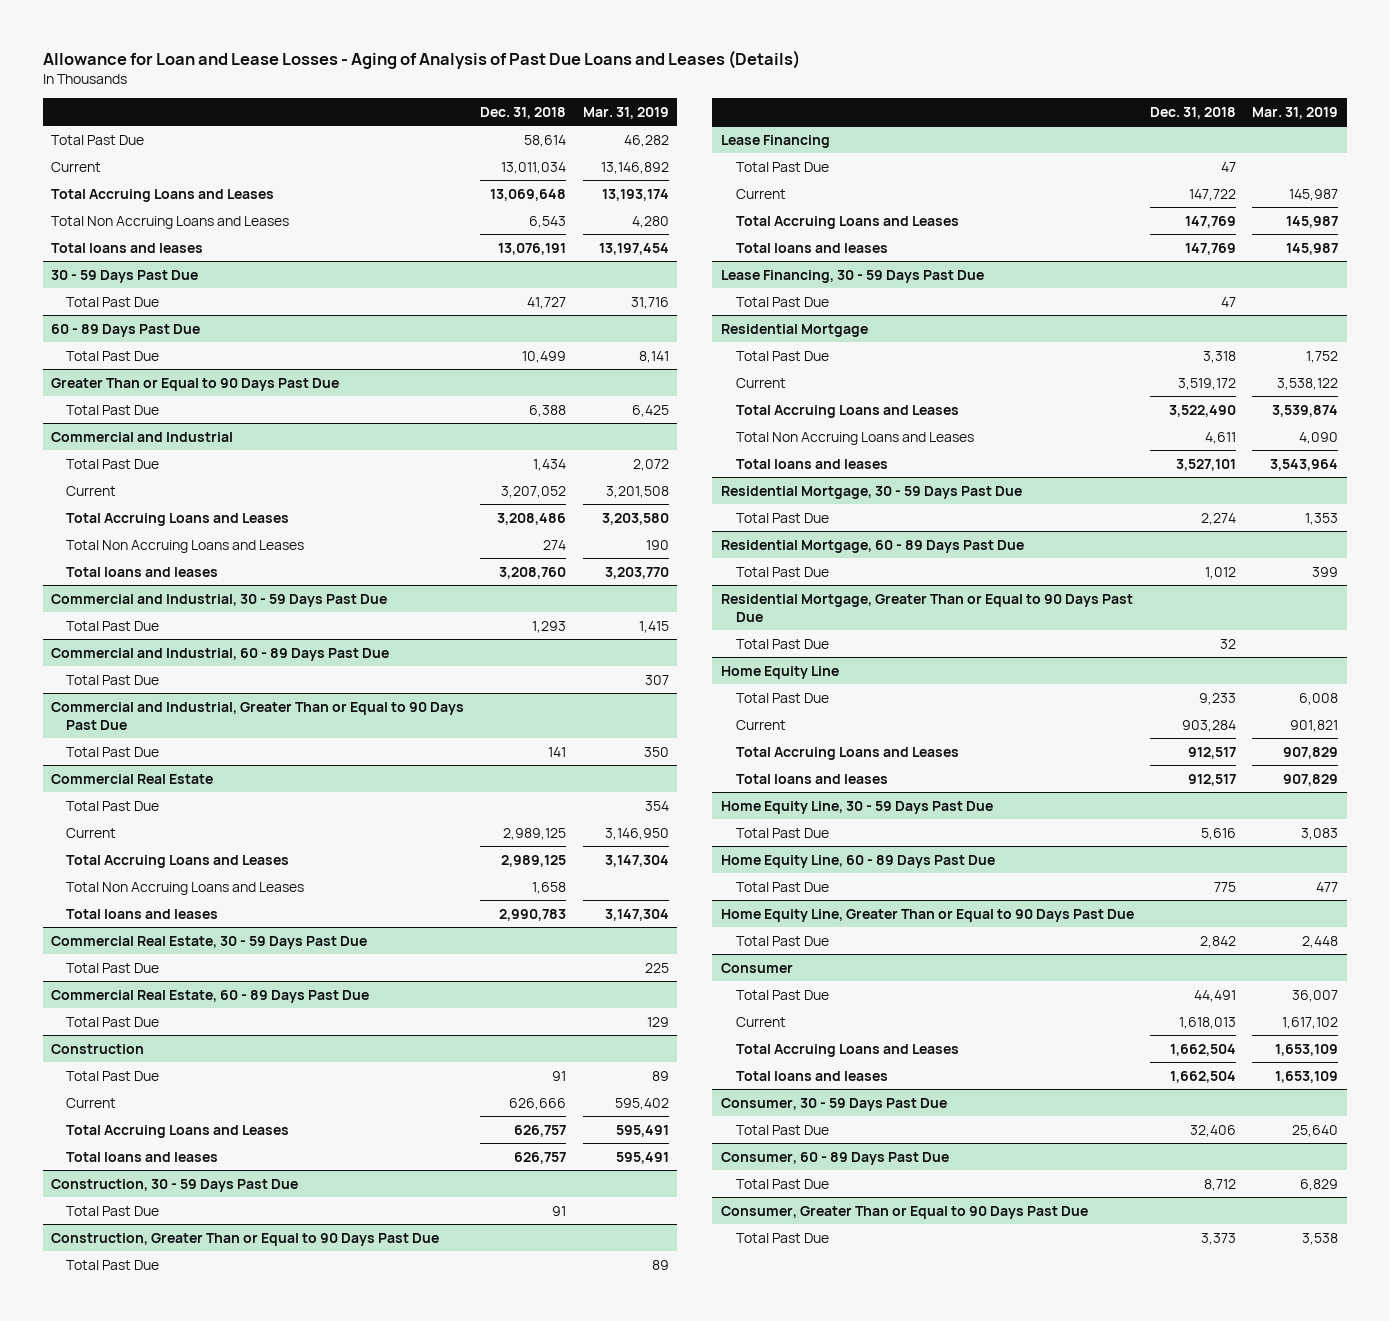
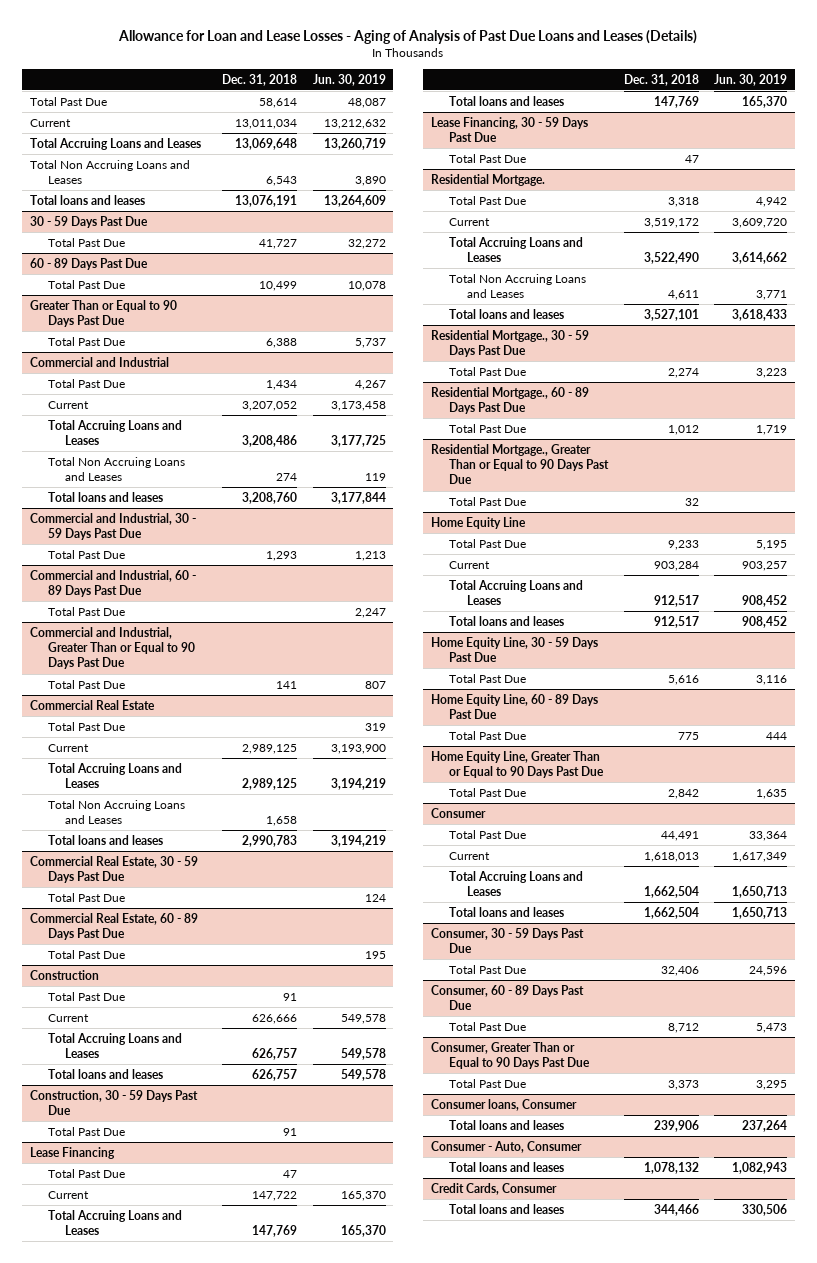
- | Dec. 31, 2018 | Mar. 31, 2019
+ | Dec. 31, 2018 | Jun. 30, 2019
- Construction, Greater Than or Equal to 90 Days Past Due
- Total Past Due | | 89
- Residential Mortgage
+ Residential Mortgage.
- Residential Mortgage, 30 - 59 Days Past Due
+ Residential Mortgage., 30 - 59 Days Past Due
- Residential Mortgage, 60 - 89 Days Past Due
+ Residential Mortgage., 60 - 89 Days Past Due
- Residential Mortgage, Greater Than or Equal to 90 Days Past Due
+ Residential Mortgage., Greater Than or Equal to 90 Days Past Due
+ Consumer loans, Consumer
+ Total loans and leases | 239,906 | 237,264
+ Consumer - Auto, Consumer
+ Total loans and leases | 1,078,132 | 1,082,943
+ Credit Cards, Consumer
+ Total loans and leases | 344,466 | 330,506

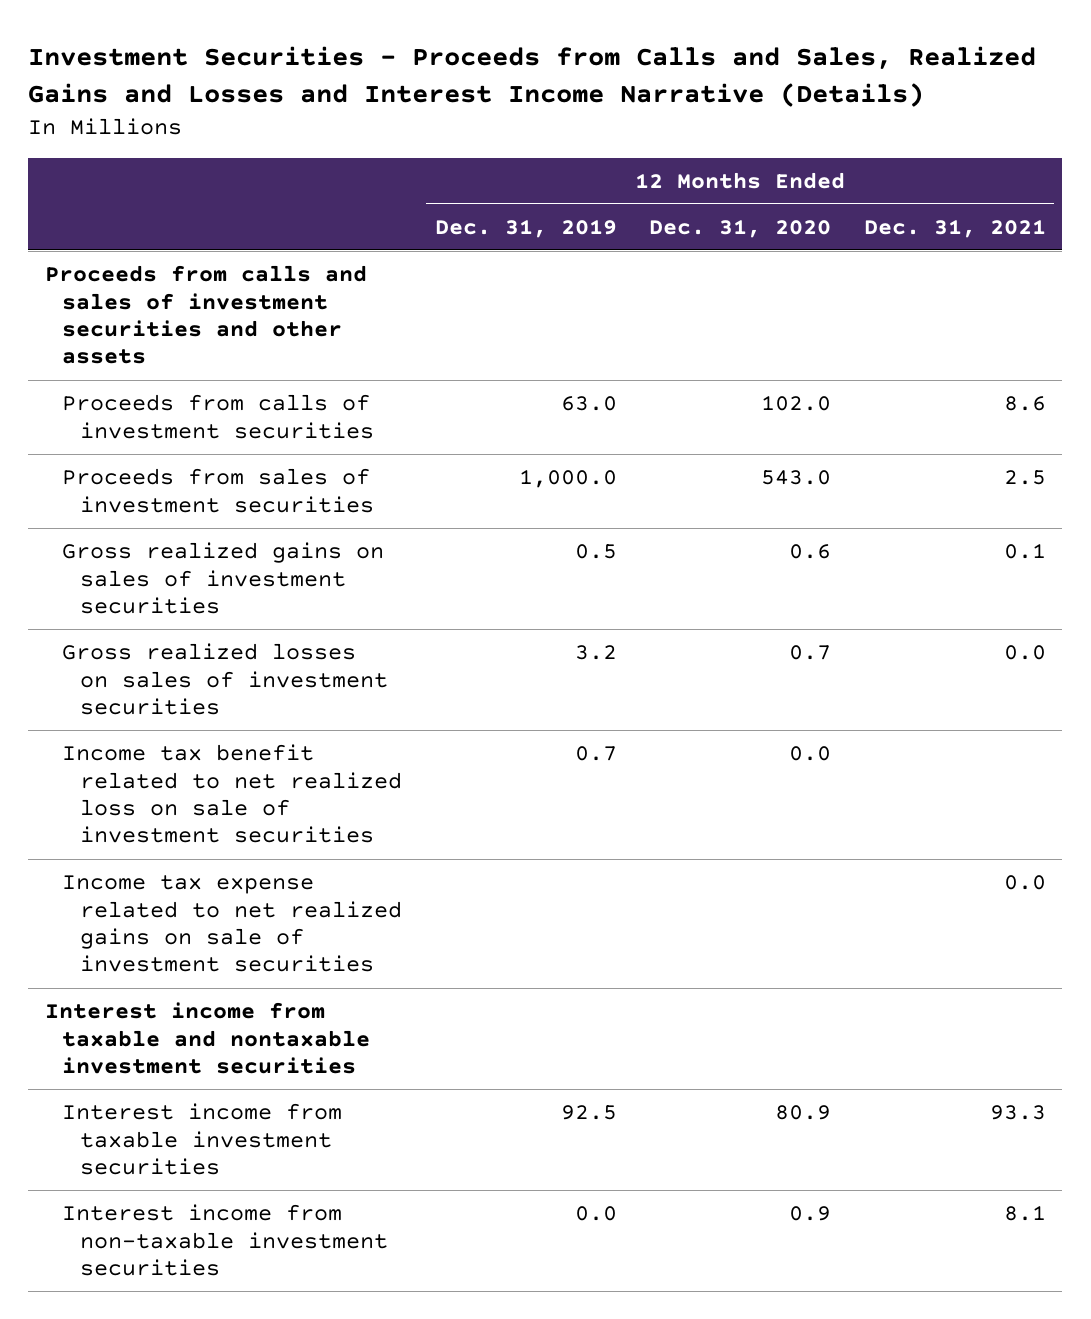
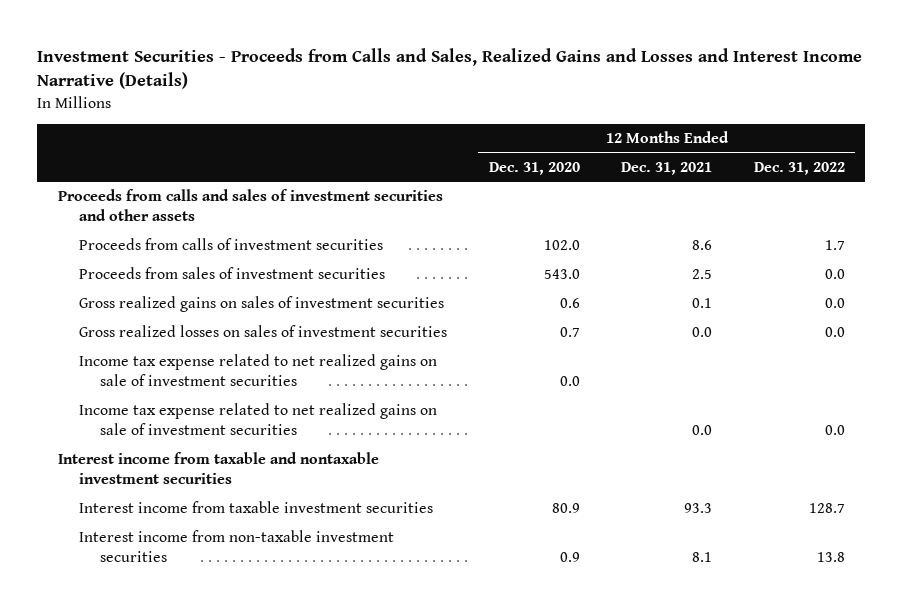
- | 12 Months Ended Dec. 31, 2019 | 12 Months Ended Dec. 31, 2020 | 12 Months Ended Dec. 31, 2021
+ | 12 Months Ended Dec. 31, 2020 | 12 Months Ended Dec. 31, 2021 | 12 Months Ended Dec. 31, 2022
- Income tax benefit related to net realized loss on sale of investment securities | 0.7 | 0.0 |
+ Income tax expense related to net realized gains on sale of investment securities | 0.0 | |

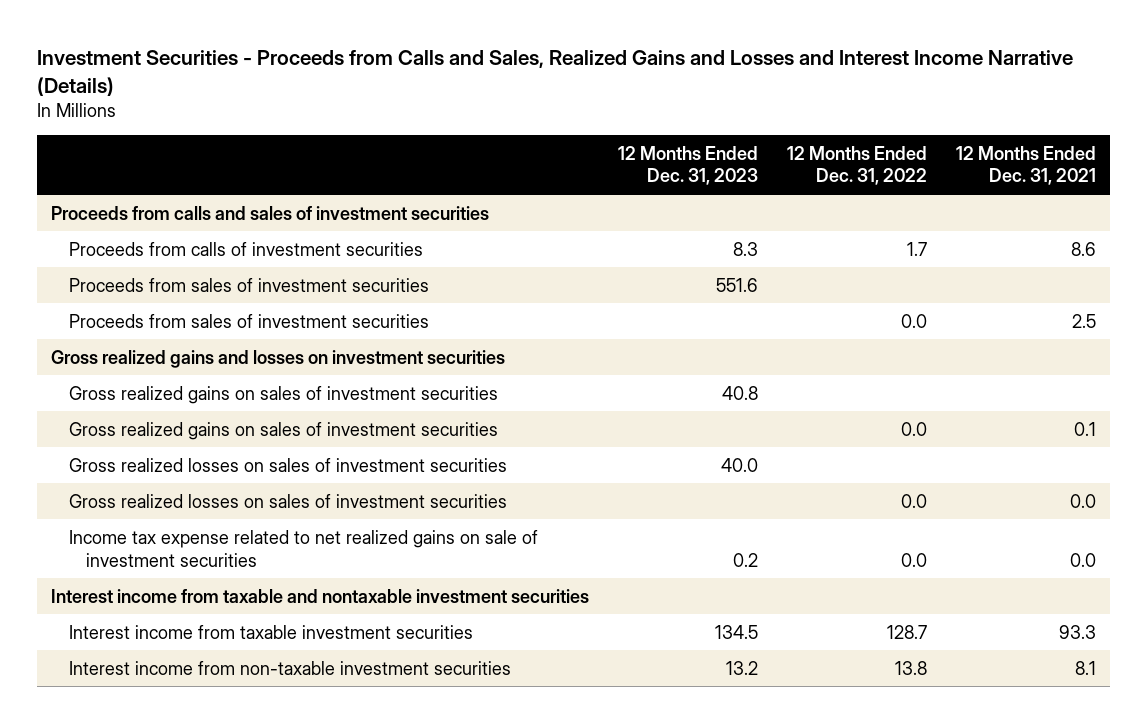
- | 12 Months Ended Dec. 31, 2020 | 12 Months Ended Dec. 31, 2021 | 12 Months Ended Dec. 31, 2022
+ | 12 Months Ended Dec. 31, 2023 | 12 Months Ended Dec. 31, 2022 | 12 Months Ended Dec. 31, 2021
- Proceeds from calls and sales of investment securities and other assets
+ Proceeds from calls and sales of investment securities
+ Proceeds from sales of investment securities | 551.6 | |
+ Gross realized gains and losses on investment securities
+ Gross realized gains on sales of investment securities | 40.8 | |
+ Gross realized losses on sales of investment securities | 40.0 | |
- Income tax expense related to net realized gains on sale of investment securities | 0.0 | |

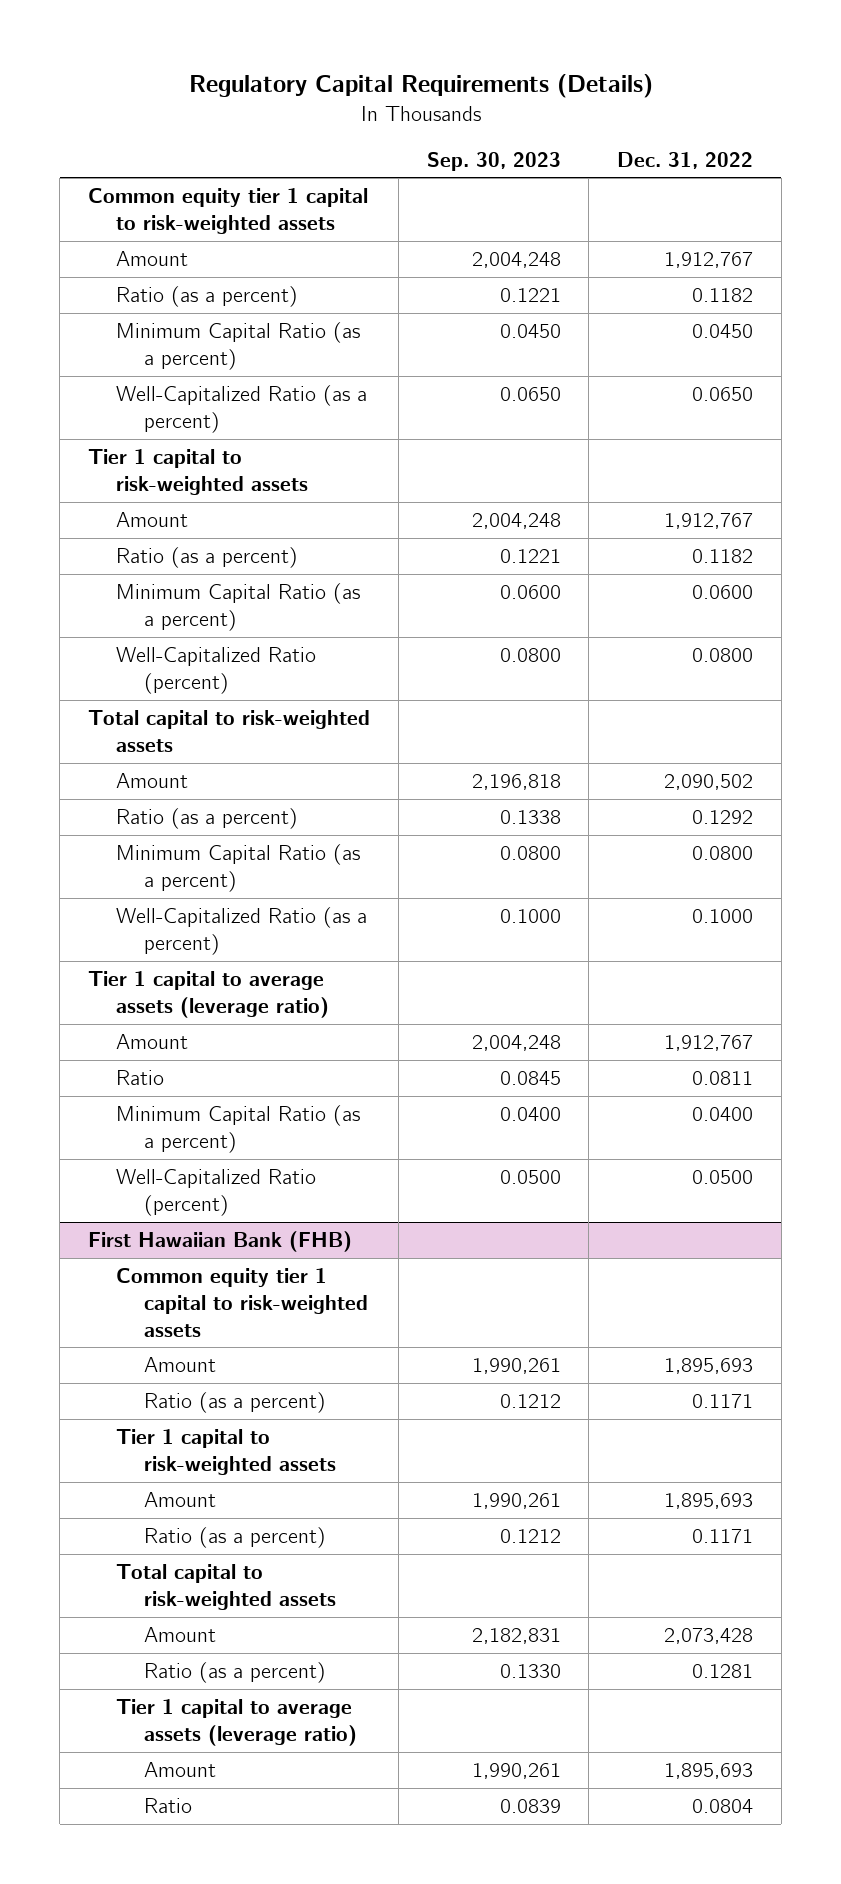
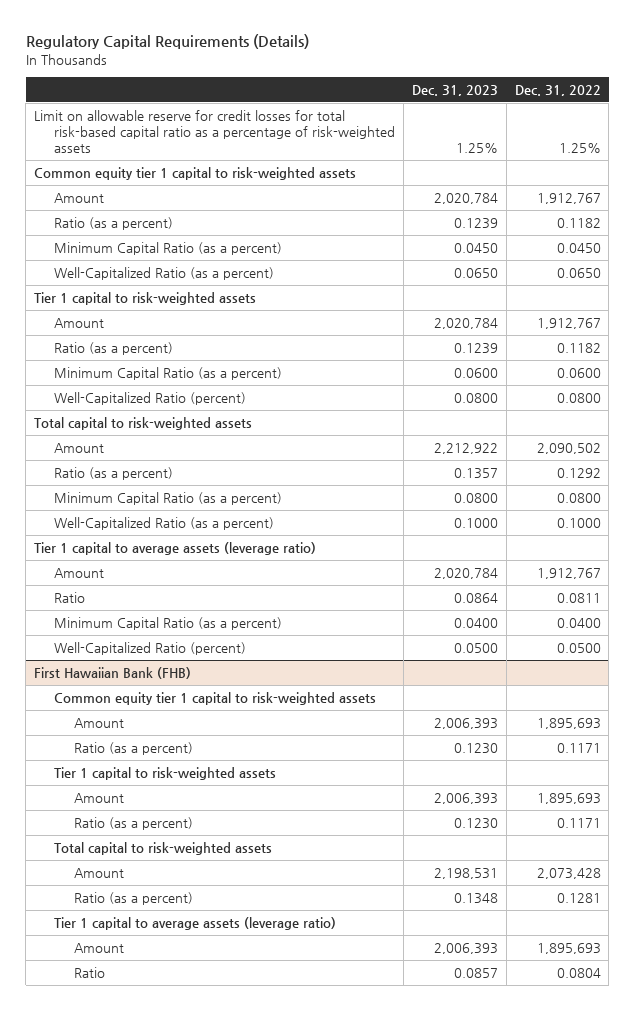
- | Sep. 30, 2023 | Dec. 31, 2022
+ | Dec. 31, 2023 | Dec. 31, 2022
+ Limit on allowable reserve for credit losses for total risk-based capital ratio as a percentage of risk-weighted assets | 1.25% | 1.25%

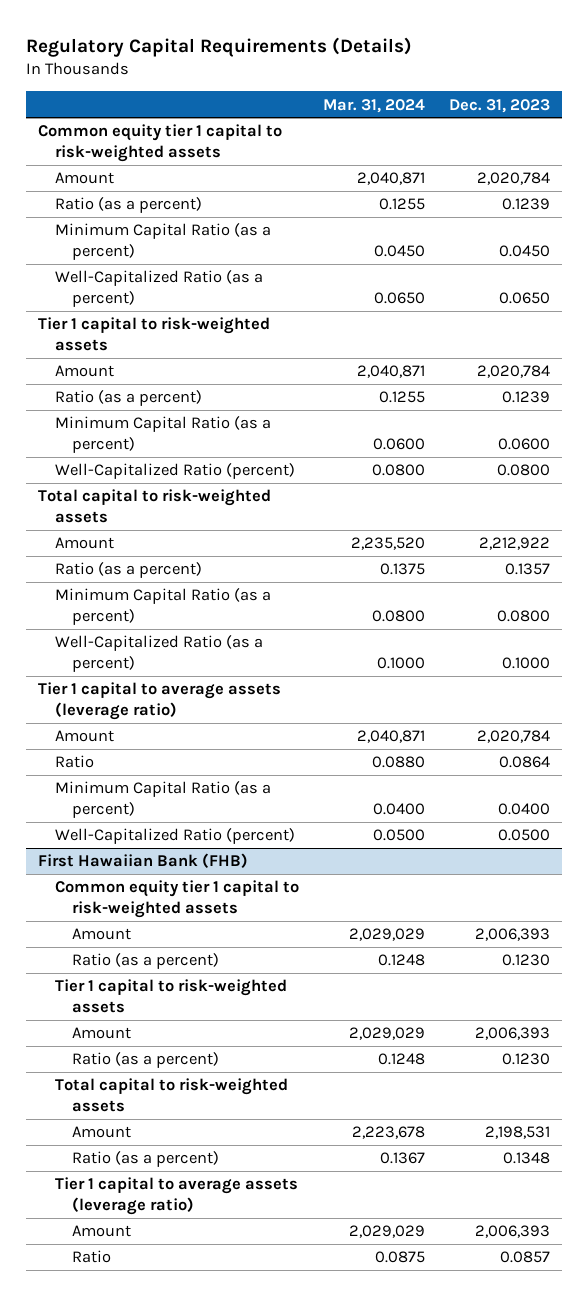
- | Dec. 31, 2023 | Dec. 31, 2022
+ | Mar. 31, 2024 | Dec. 31, 2023
- Limit on allowable reserve for credit losses for total risk-based capital ratio as a percentage of risk-weighted assets | 1.25% | 1.25%

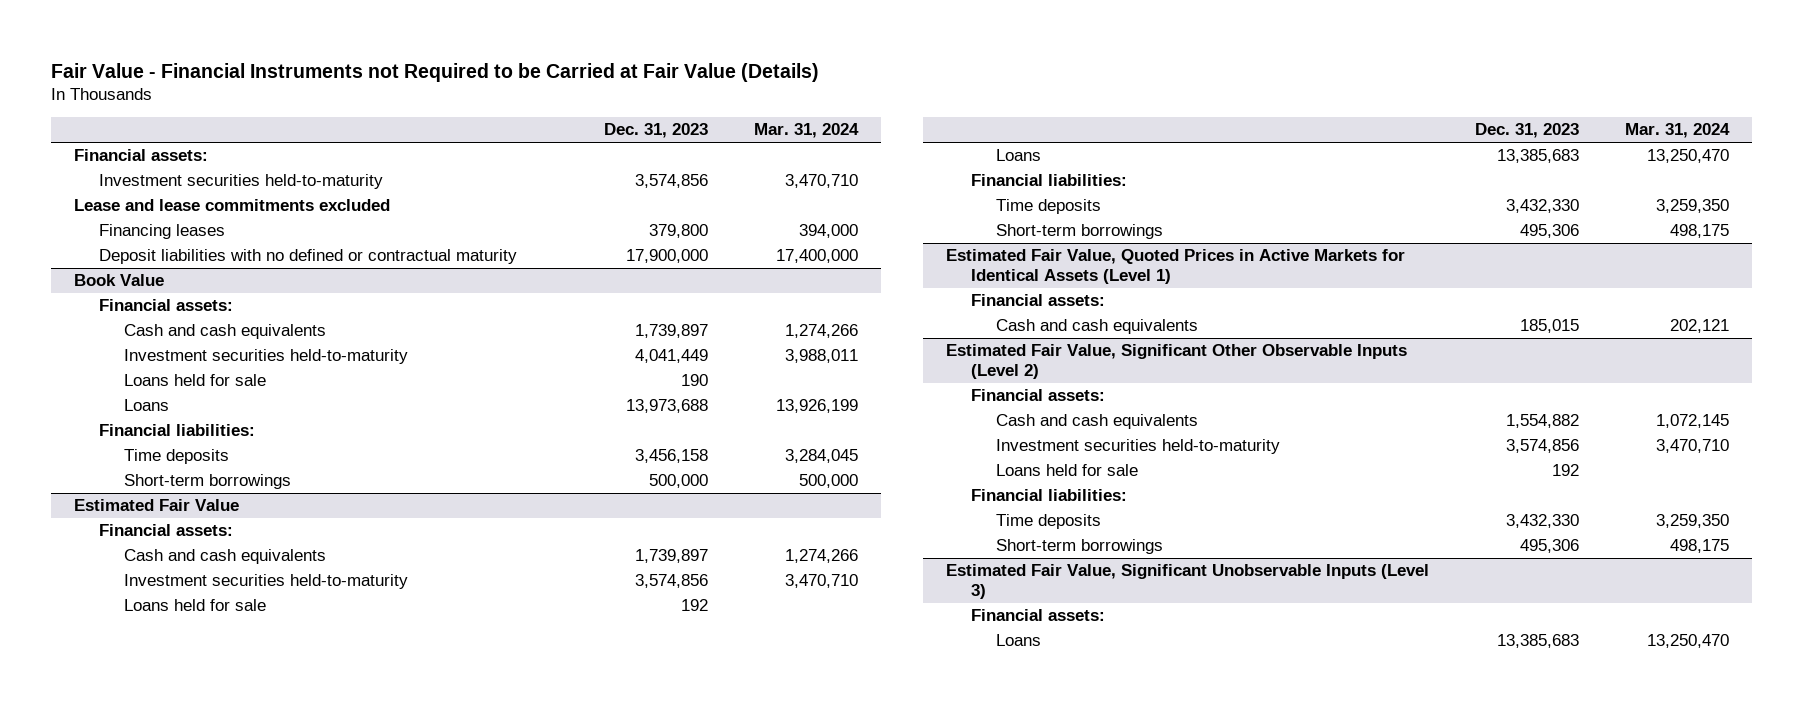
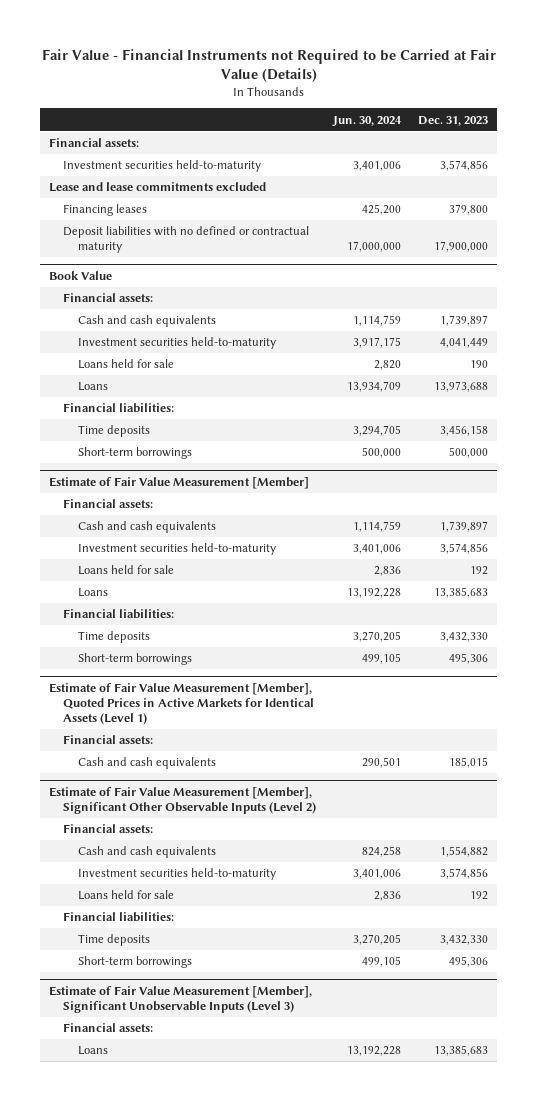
- | Dec. 31, 2023 | Mar. 31, 2024
+ | Jun. 30, 2024 | Dec. 31, 2023
- Estimated Fair Value
+ Estimate of Fair Value Measurement [Member]
- Estimated Fair Value, Quoted Prices in Active Markets for Identical Assets (Level 1)
+ Estimate of Fair Value Measurement [Member], Quoted Prices in Active Markets for Identical Assets (Level 1)
- Estimated Fair Value, Significant Other Observable Inputs (Level 2)
+ Estimate of Fair Value Measurement [Member], Significant Other Observable Inputs (Level 2)
- Estimated Fair Value, Significant Unobservable Inputs (Level 3)
+ Estimate of Fair Value Measurement [Member], Significant Unobservable Inputs (Level 3)

